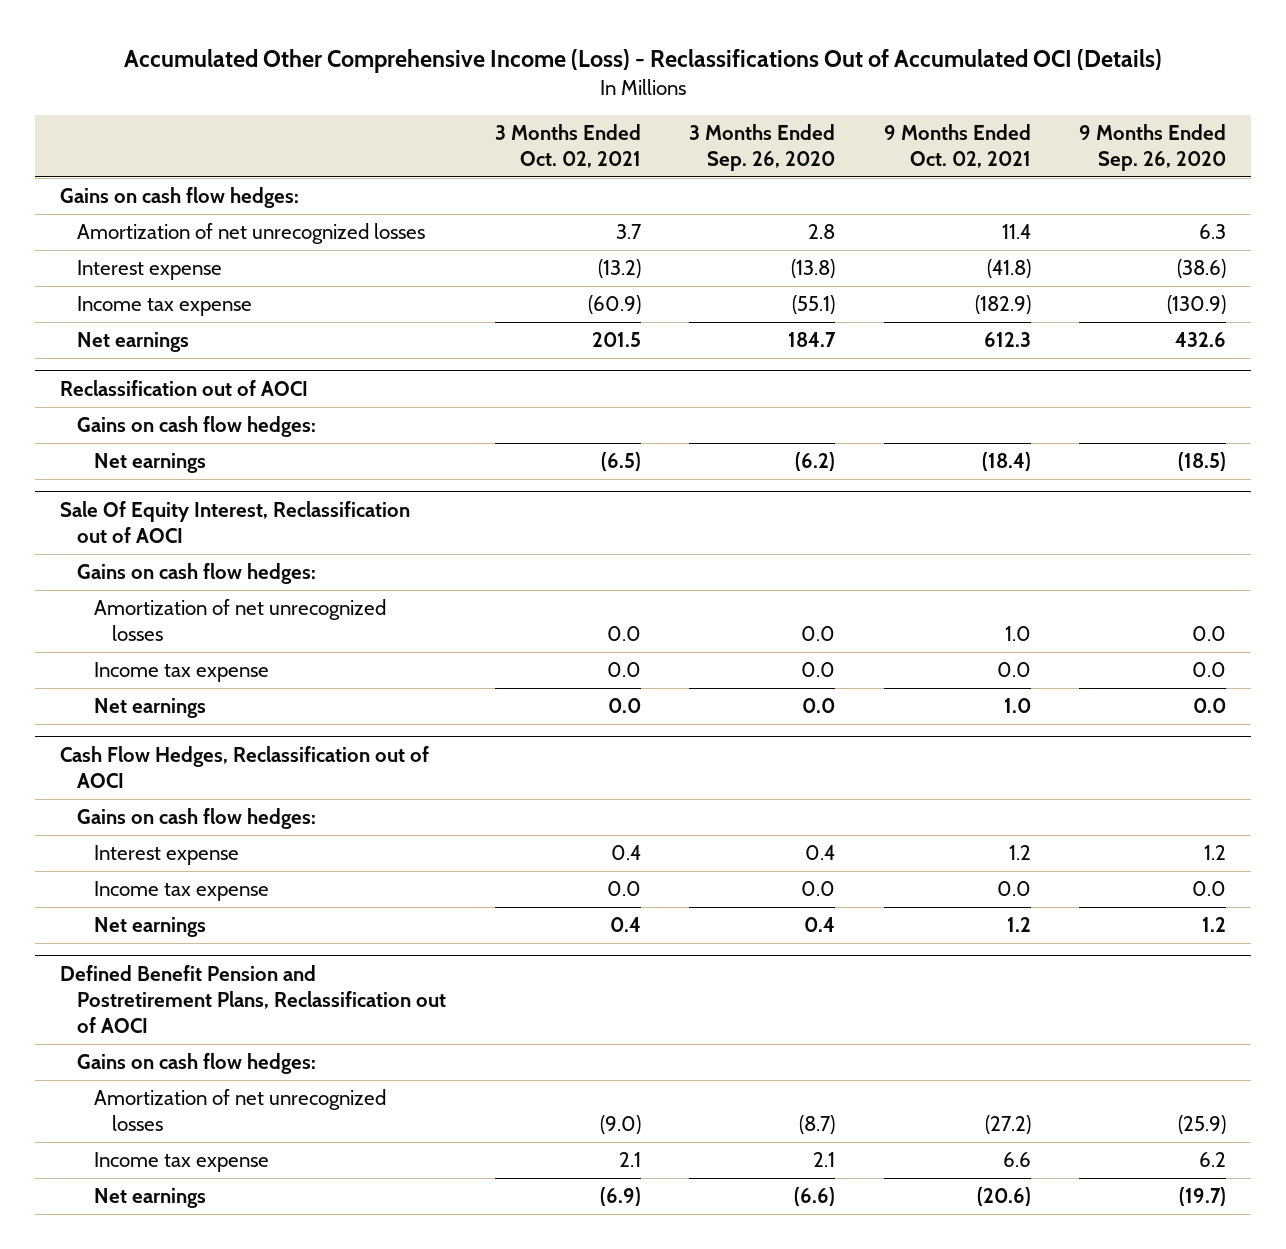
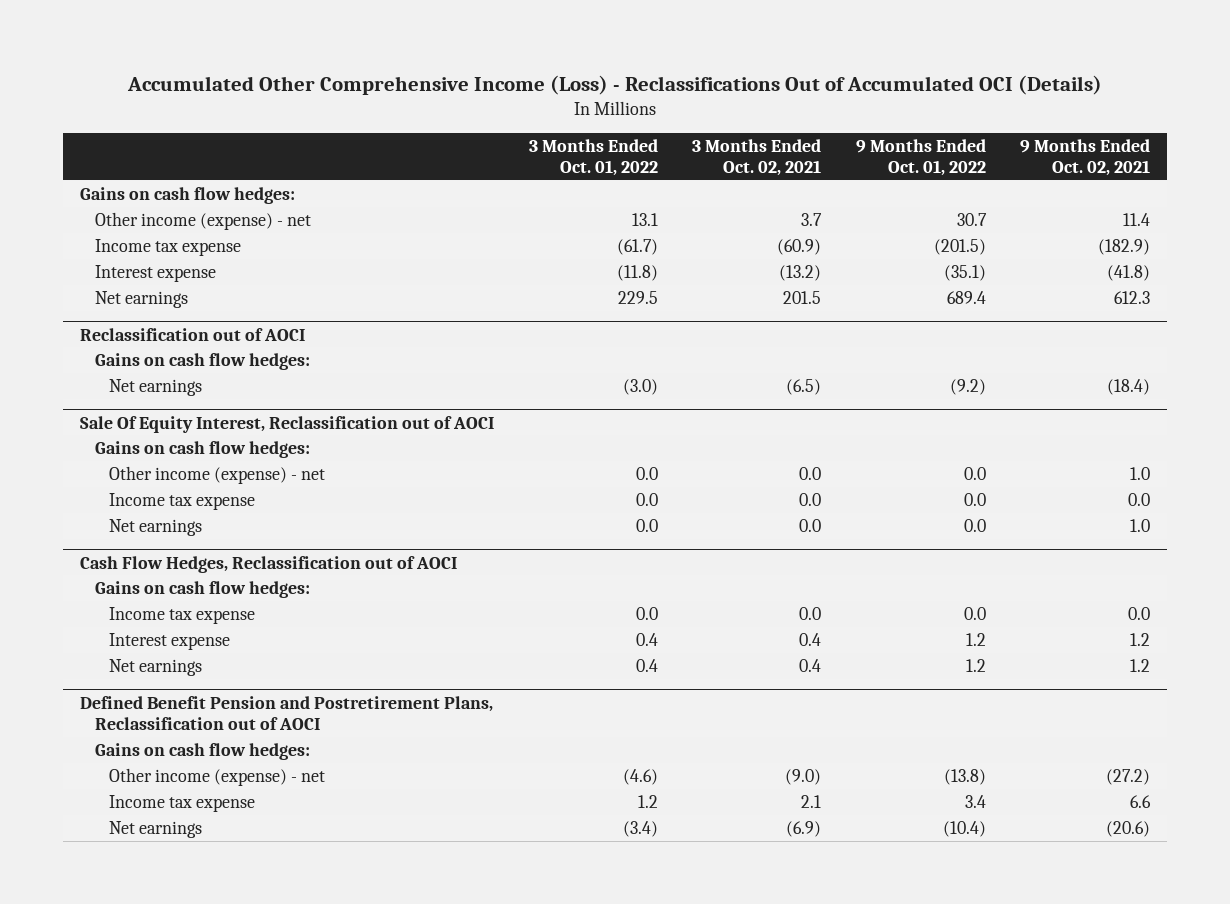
- | 3 Months Ended Oct. 02, 2021 | 3 Months Ended Sep. 26, 2020 | 9 Months Ended Oct. 02, 2021 | 9 Months Ended Sep. 26, 2020
+ | 3 Months Ended Oct. 01, 2022 | 3 Months Ended Oct. 02, 2021 | 9 Months Ended Oct. 01, 2022 | 9 Months Ended Oct. 02, 2021
- Amortization of net unrecognized losses | 3.7 | 2.8 | 11.4 | 6.3
+ Other income (expense) - net | 13.1 | 3.7 | 30.7 | 11.4
moved down: Interest expense | (11.8) | (13.2) | (35.1) | (41.8)
@ Sale Of Equity Interest, Reclassification out of AOCI
- Amortization of net unrecognized losses | 0.0 | 0.0 | 1.0 | 0.0
+ Other income (expense) - net | 0.0 | 0.0 | 0.0 | 1.0
@ Cash Flow Hedges, Reclassification out of AOCI
moved down: Interest expense | 0.4 | 0.4 | 1.2 | 1.2
@ Defined Benefit Pension and Postretirement Plans, Reclassification out of AOCI
- Amortization of net unrecognized losses | (9.0) | (8.7) | (27.2) | (25.9)
+ Other income (expense) - net | (4.6) | (9.0) | (13.8) | (27.2)

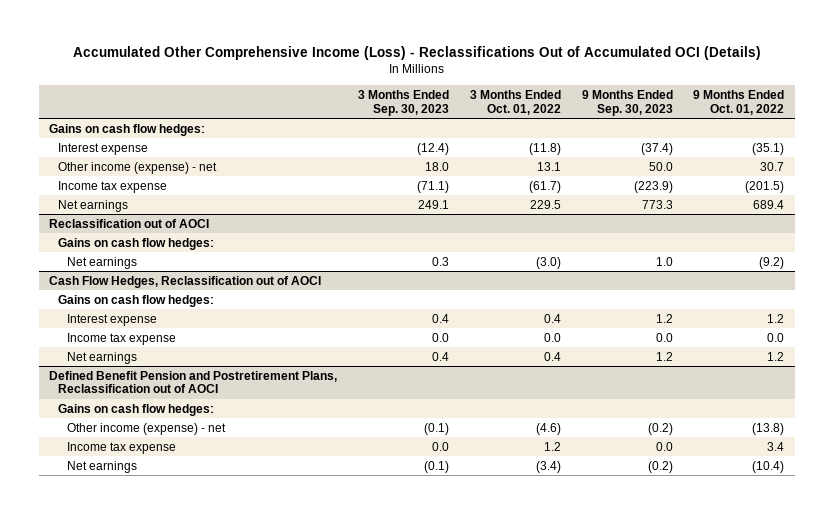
- | 3 Months Ended Oct. 01, 2022 | 3 Months Ended Oct. 02, 2021 | 9 Months Ended Oct. 01, 2022 | 9 Months Ended Oct. 02, 2021
+ | 3 Months Ended Sep. 30, 2023 | 3 Months Ended Oct. 01, 2022 | 9 Months Ended Sep. 30, 2023 | 9 Months Ended Oct. 01, 2022
moved up: Interest expense | (12.4) | (11.8) | (37.4) | (35.1)
- Sale Of Equity Interest, Reclassification out of AOCI
- Gains on cash flow hedges:
- Other income (expense) - net | 0.0 | 0.0 | 0.0 | 1.0
- Income tax expense | 0.0 | 0.0 | 0.0 | 0.0
- Net earnings | 0.0 | 0.0 | 0.0 | 1.0
@ Cash Flow Hedges, Reclassification out of AOCI
moved down: Income tax expense | 0.0 | 0.0 | 0.0 | 0.0

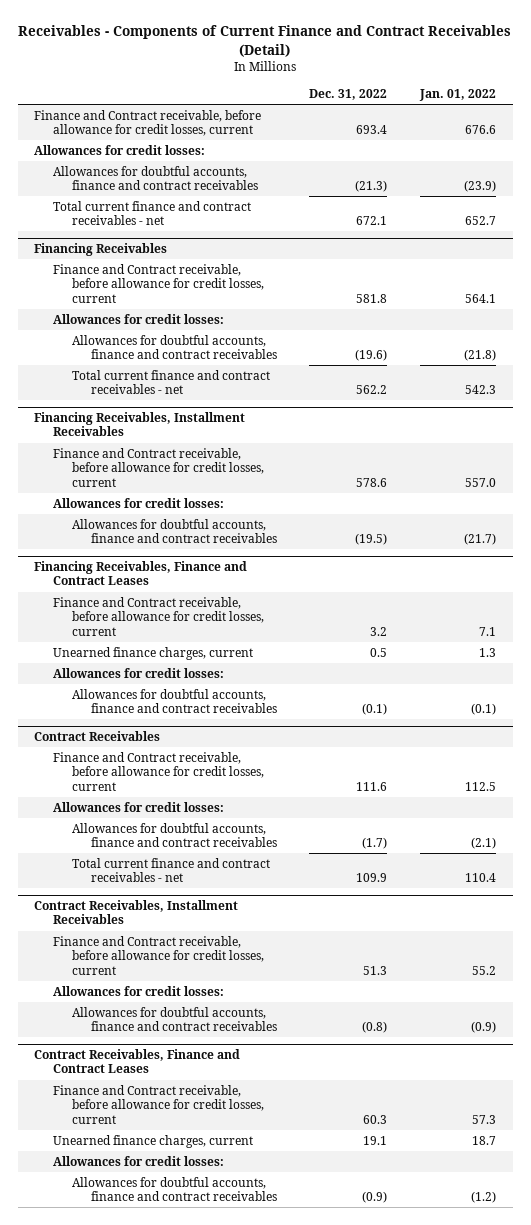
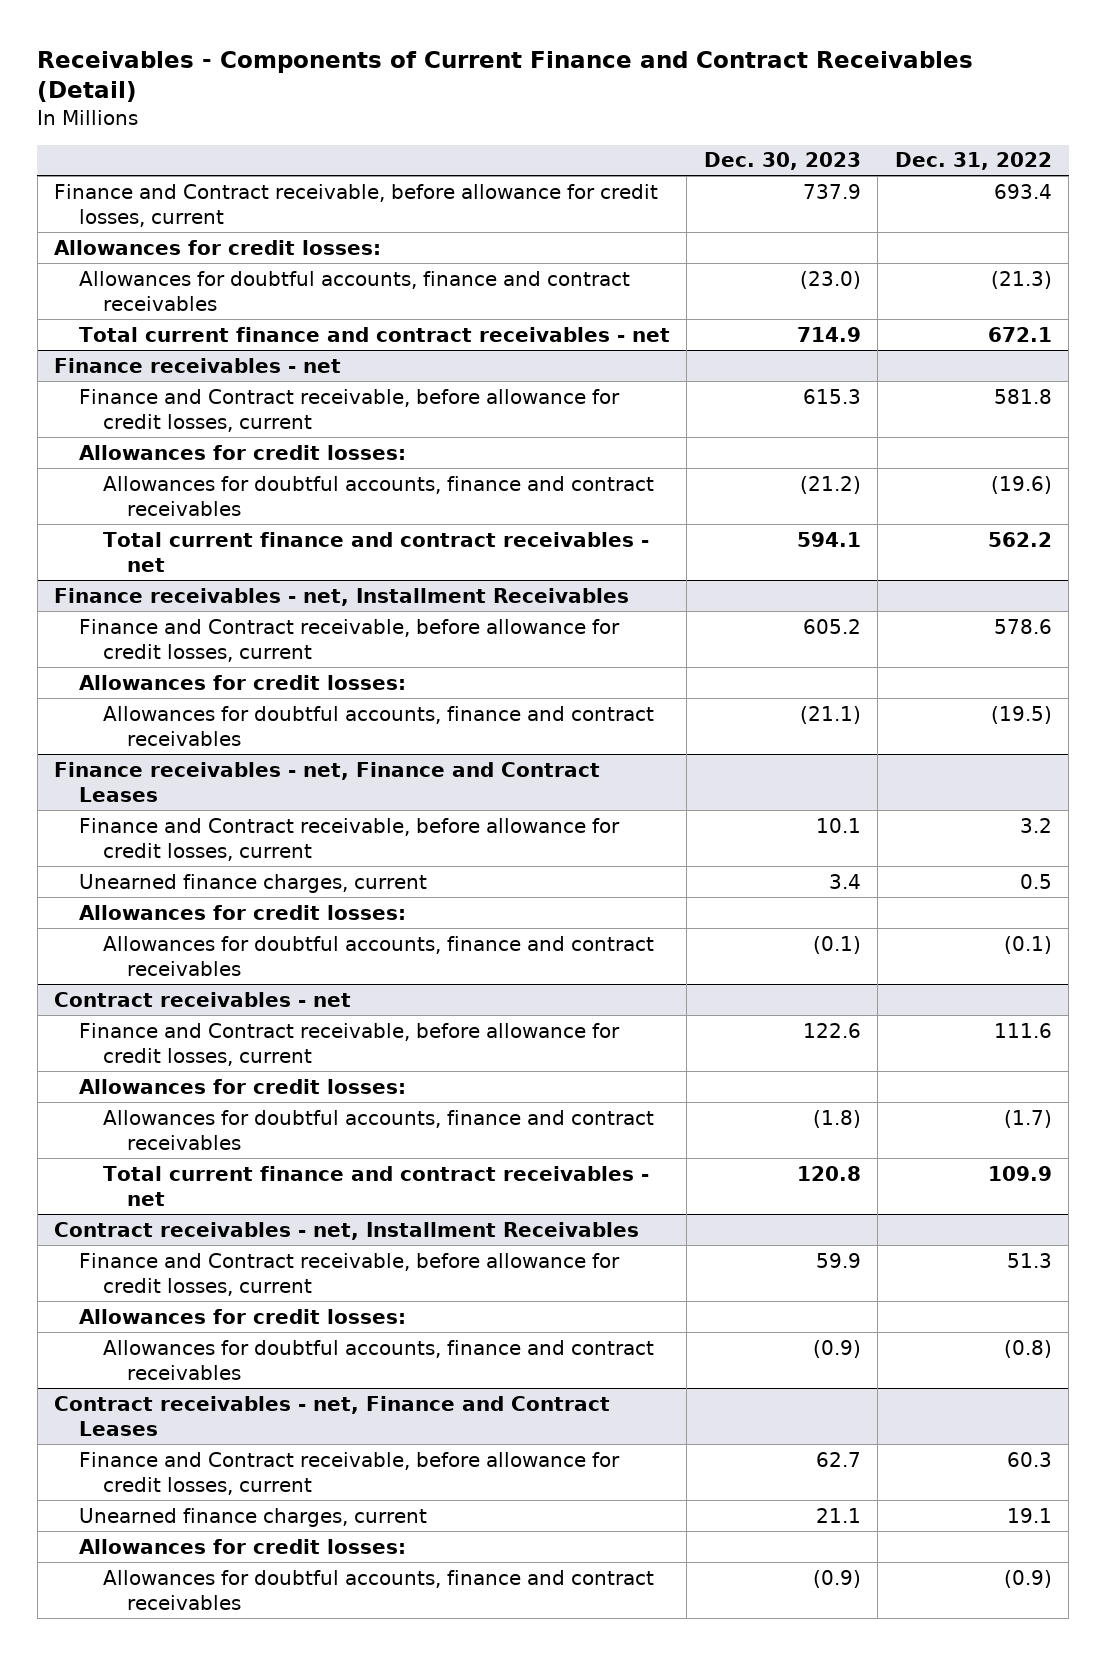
- | Dec. 31, 2022 | Jan. 01, 2022
+ | Dec. 30, 2023 | Dec. 31, 2022
- Financing Receivables
+ Finance receivables - net
- Financing Receivables, Installment Receivables
+ Finance receivables - net, Installment Receivables
- Financing Receivables, Finance and Contract Leases
+ Finance receivables - net, Finance and Contract Leases
- Contract Receivables
+ Contract receivables - net
- Contract Receivables, Installment Receivables
+ Contract receivables - net, Installment Receivables
- Contract Receivables, Finance and Contract Leases
+ Contract receivables - net, Finance and Contract Leases

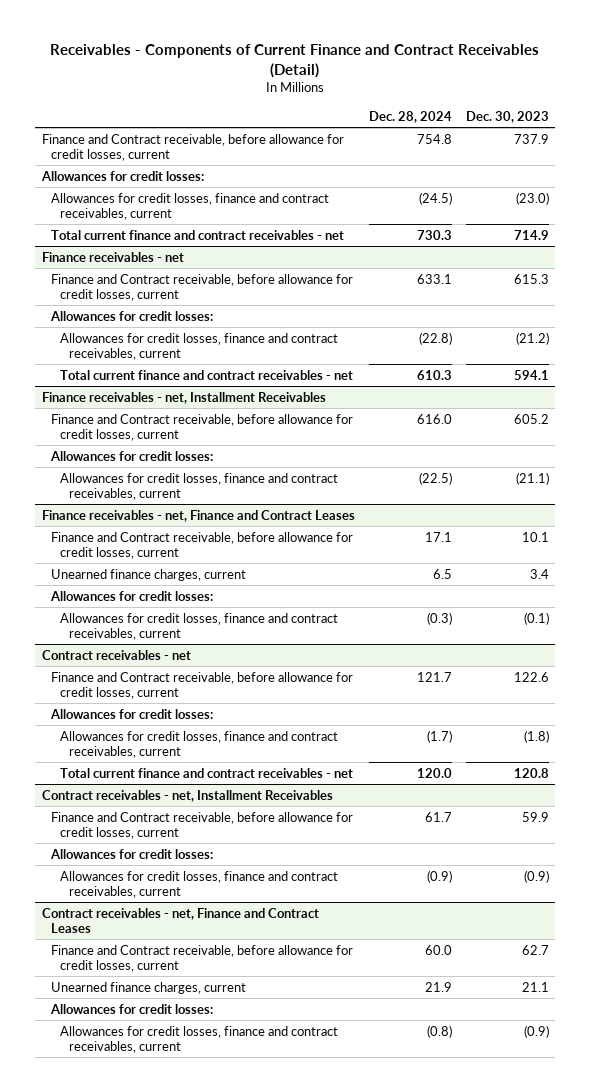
- | Dec. 30, 2023 | Dec. 31, 2022
+ | Dec. 28, 2024 | Dec. 30, 2023
- Allowances for doubtful accounts, finance and contract receivables | (23.0) | (21.3)
+ Allowances for credit losses, finance and contract receivables, current | (24.5) | (23.0)
@ Finance receivables - net
- Allowances for doubtful accounts, finance and contract receivables | (21.2) | (19.6)
+ Allowances for credit losses, finance and contract receivables, current | (22.8) | (21.2)
@ Finance receivables - net, Installment Receivables
- Allowances for doubtful accounts, finance and contract receivables | (21.1) | (19.5)
+ Allowances for credit losses, finance and contract receivables, current | (22.5) | (21.1)
@ Finance receivables - net, Finance and Contract Leases
- Allowances for doubtful accounts, finance and contract receivables | (0.1) | (0.1)
+ Allowances for credit losses, finance and contract receivables, current | (0.3) | (0.1)
@ Contract receivables - net
- Allowances for doubtful accounts, finance and contract receivables | (1.8) | (1.7)
+ Allowances for credit losses, finance and contract receivables, current | (1.7) | (1.8)
@ Contract receivables - net, Installment Receivables
- Allowances for doubtful accounts, finance and contract receivables | (0.9) | (0.8)
+ Allowances for credit losses, finance and contract receivables, current | (0.9) | (0.9)
@ Contract receivables - net, Finance and Contract Leases
- Allowances for doubtful accounts, finance and contract receivables | (0.9) | (0.9)
+ Allowances for credit losses, finance and contract receivables, current | (0.8) | (0.9)

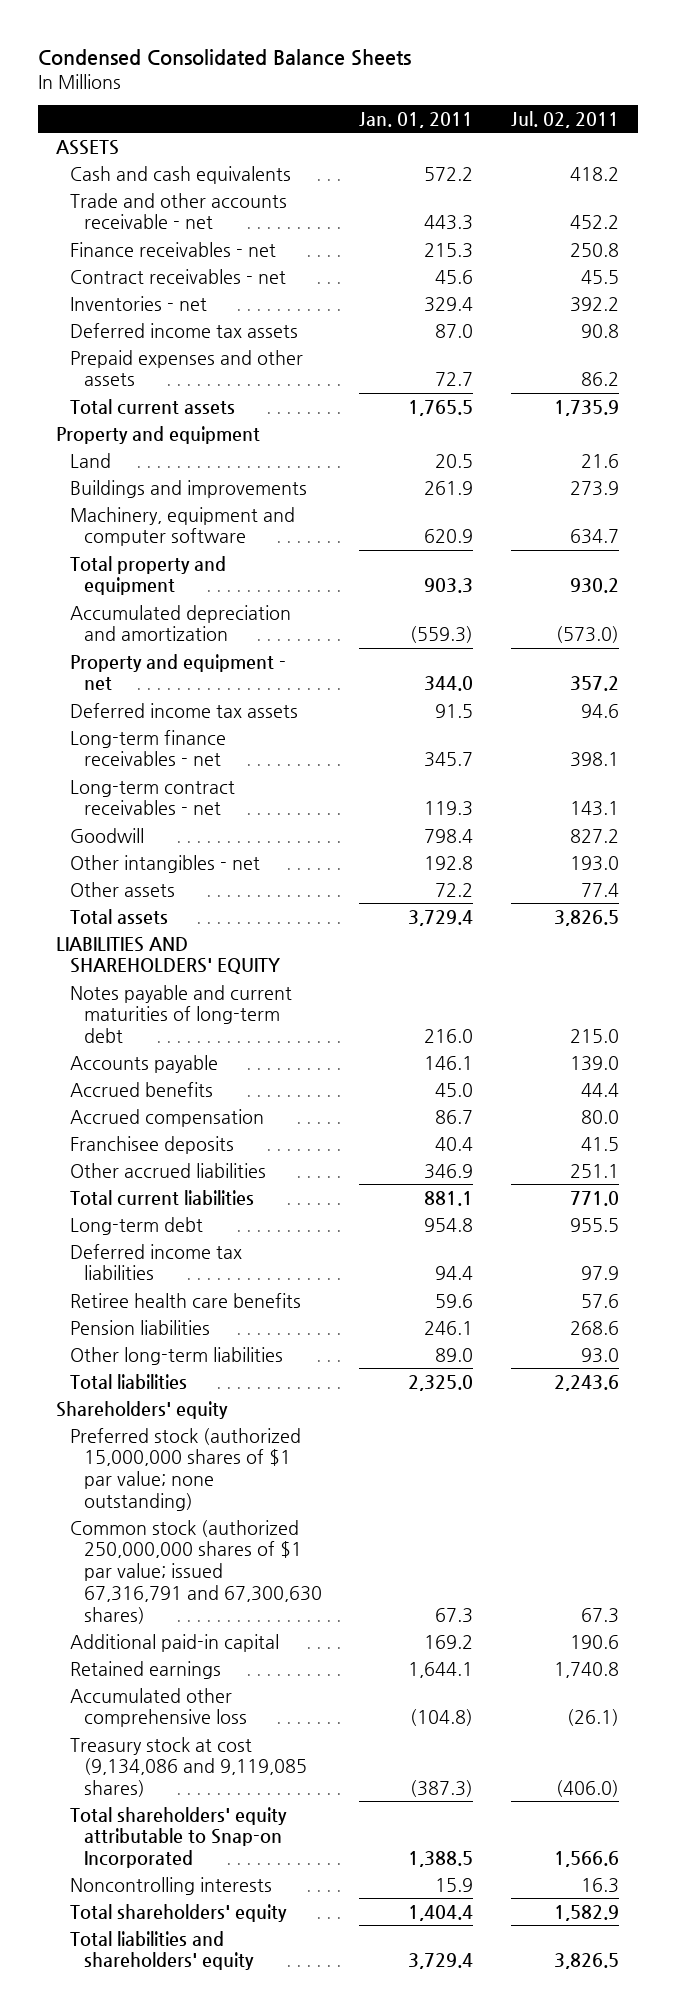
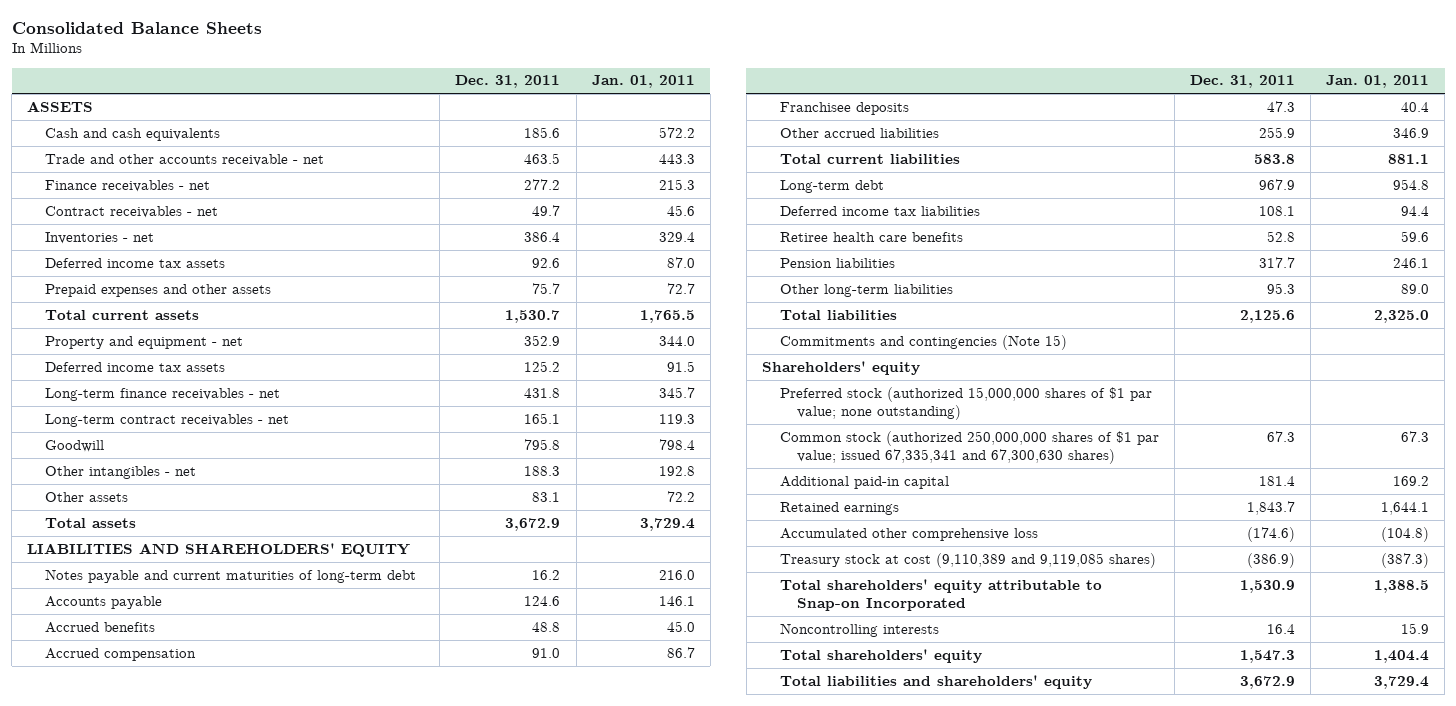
- Condensed Consolidated Balance Sheets
+ Consolidated Balance Sheets
- | Jan. 01, 2011 | Jul. 02, 2011
+ | Dec. 31, 2011 | Jan. 01, 2011
- Property and equipment
- Land | 20.5 | 21.6
- Buildings and improvements | 261.9 | 273.9
- Machinery, equipment and computer software | 620.9 | 634.7
- Total property and equipment | 903.3 | 930.2
- Accumulated depreciation and amortization | (559.3) | (573.0)
+ Commitments and contingencies (Note 15)
- Common stock (authorized 250,000,000 shares of $1 par value; issued 67,316,791 and 67,300,630 shares) | 67.3 | 67.3
+ Common stock (authorized 250,000,000 shares of $1 par value; issued 67,335,341 and 67,300,630 shares) | 67.3 | 67.3
- Treasury stock at cost (9,134,086 and 9,119,085 shares) | (387.3) | (406.0)
+ Treasury stock at cost (9,110,389 and 9,119,085 shares) | (386.9) | (387.3)

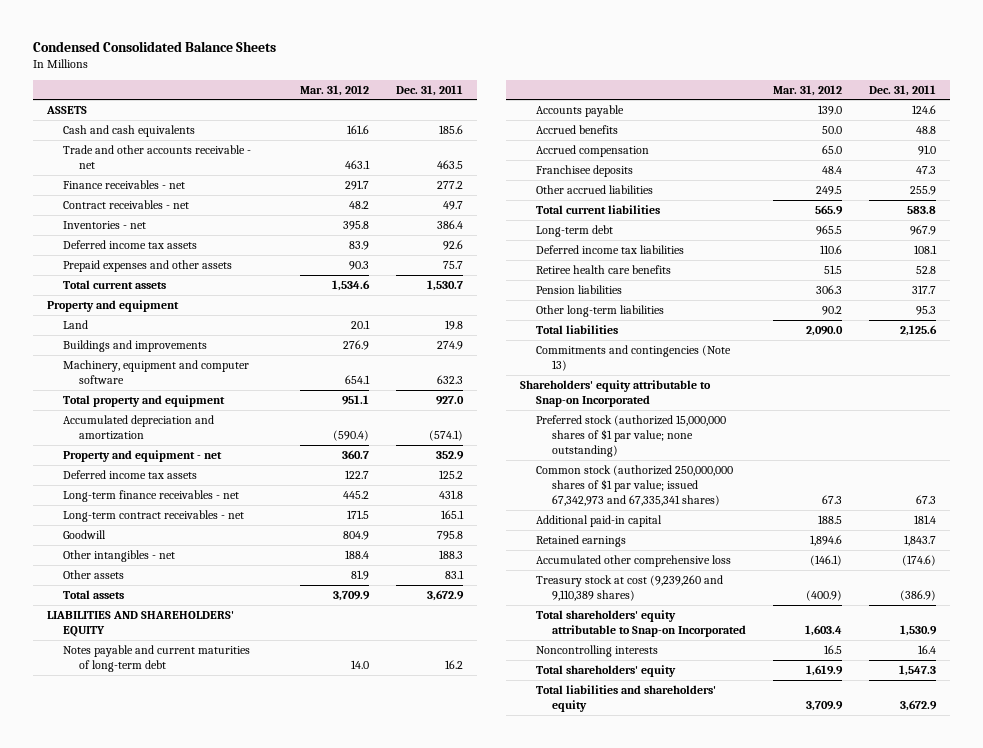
- Consolidated Balance Sheets
+ Condensed Consolidated Balance Sheets
- | Dec. 31, 2011 | Jan. 01, 2011
+ | Mar. 31, 2012 | Dec. 31, 2011
+ Property and equipment
+ Land | 20.1 | 19.8
+ Buildings and improvements | 276.9 | 274.9
+ Machinery, equipment and computer software | 654.1 | 632.3
+ Total property and equipment | 951.1 | 927.0
+ Accumulated depreciation and amortization | (590.4) | (574.1)
- Commitments and contingencies (Note 15)
- Shareholders' equity
+ Commitments and contingencies (Note 13)
+ Shareholders' equity attributable to Snap-on Incorporated
- Common stock (authorized 250,000,000 shares of $1 par value; issued 67,335,341 and 67,300,630 shares) | 67.3 | 67.3
+ Common stock (authorized 250,000,000 shares of $1 par value; issued 67,342,973 and 67,335,341 shares) | 67.3 | 67.3
- Treasury stock at cost (9,110,389 and 9,119,085 shares) | (386.9) | (387.3)
+ Treasury stock at cost (9,239,260 and 9,110,389 shares) | (400.9) | (386.9)

